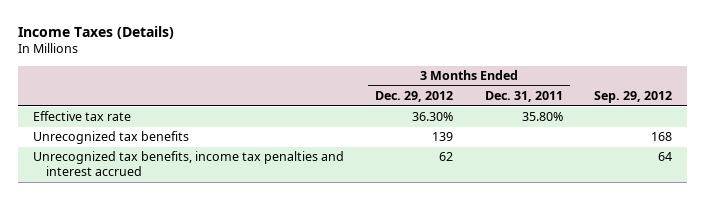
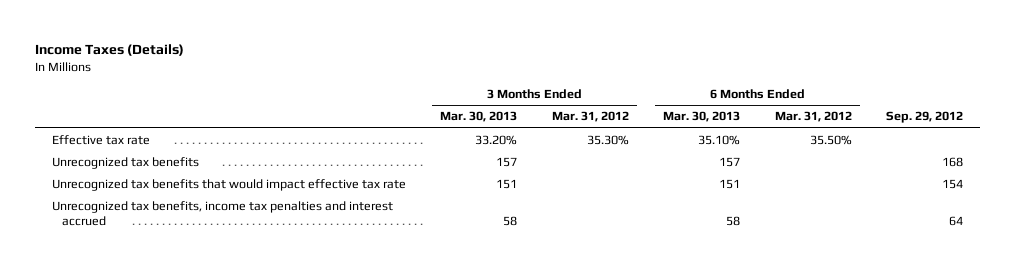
- | 3 Months Ended Dec. 29, 2012 | 3 Months Ended Dec. 31, 2011 | Sep. 29, 2012
+ | 3 Months Ended Mar. 30, 2013 | 3 Months Ended Mar. 31, 2012 | 6 Months Ended Mar. 30, 2013 | 6 Months Ended Mar. 31, 2012 | Sep. 29, 2012
+ Unrecognized tax benefits that would impact effective tax rate | 151 | | 151 | | 154

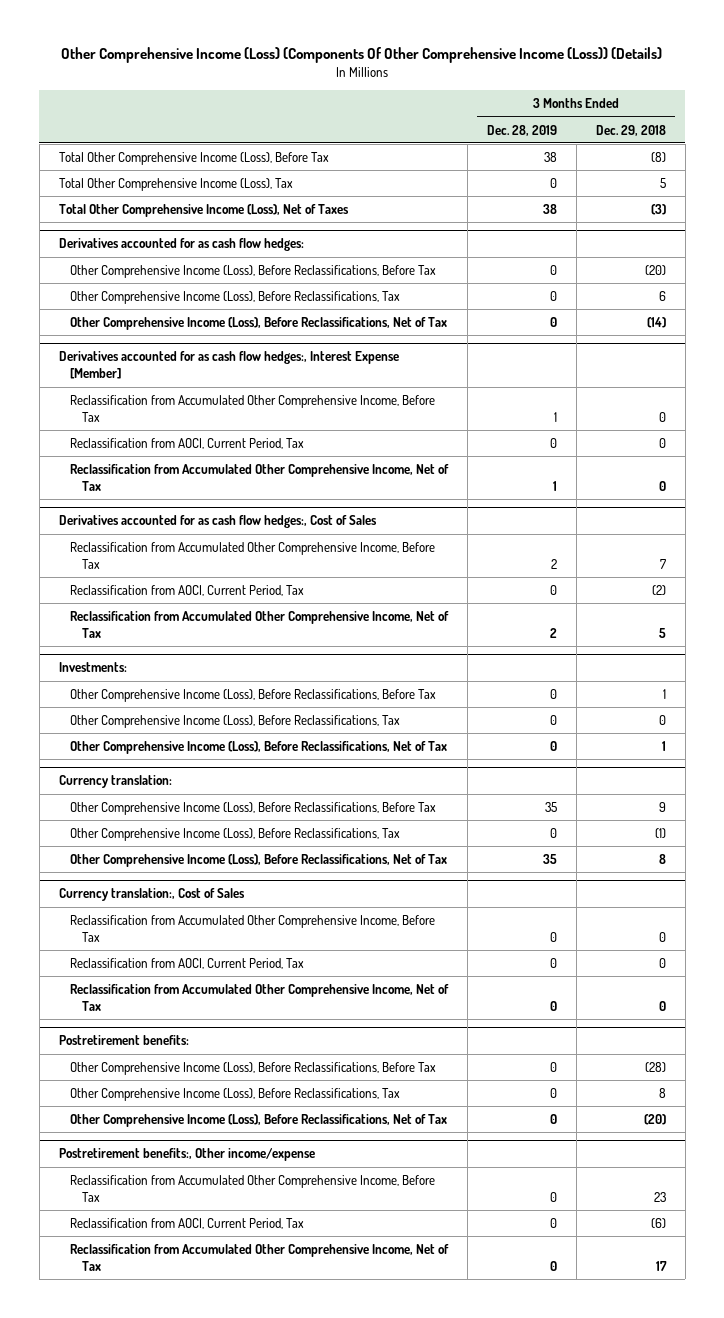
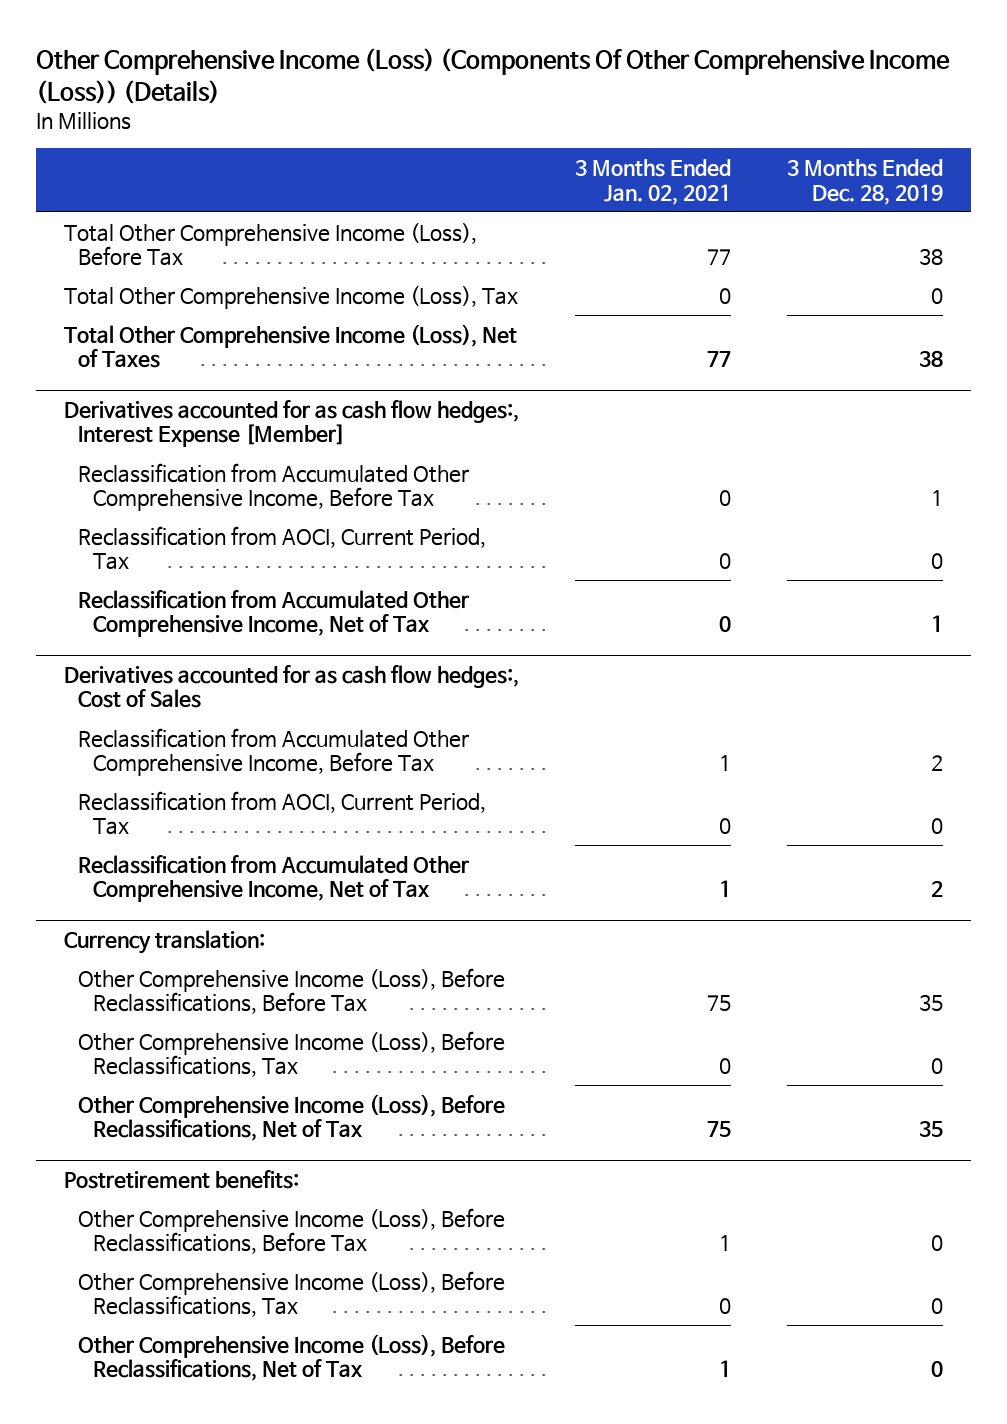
- | 3 Months Ended Dec. 28, 2019 | 3 Months Ended Dec. 29, 2018
+ | 3 Months Ended Jan. 02, 2021 | 3 Months Ended Dec. 28, 2019
- Derivatives accounted for as cash flow hedges:
- Other Comprehensive Income (Loss), Before Reclassifications, Before Tax | 0 | (20)
- Other Comprehensive Income (Loss), Before Reclassifications, Tax | 0 | 6
- Other Comprehensive Income (Loss), Before Reclassifications, Net of Tax | 0 | (14)
- Investments:
- Other Comprehensive Income (Loss), Before Reclassifications, Before Tax | 0 | 1
- Other Comprehensive Income (Loss), Before Reclassifications, Tax | 0 | 0
- Other Comprehensive Income (Loss), Before Reclassifications, Net of Tax | 0 | 1
- Currency translation:, Cost of Sales
- Reclassification from Accumulated Other Comprehensive Income, Before Tax | 0 | 0
- Reclassification from AOCI, Current Period, Tax | 0 | 0
- Reclassification from Accumulated Other Comprehensive Income, Net of Tax | 0 | 0
- Postretirement benefits:, Other income/expense
- Reclassification from Accumulated Other Comprehensive Income, Before Tax | 0 | 23
- Reclassification from AOCI, Current Period, Tax | 0 | (6)
- Reclassification from Accumulated Other Comprehensive Income, Net of Tax | 0 | 17

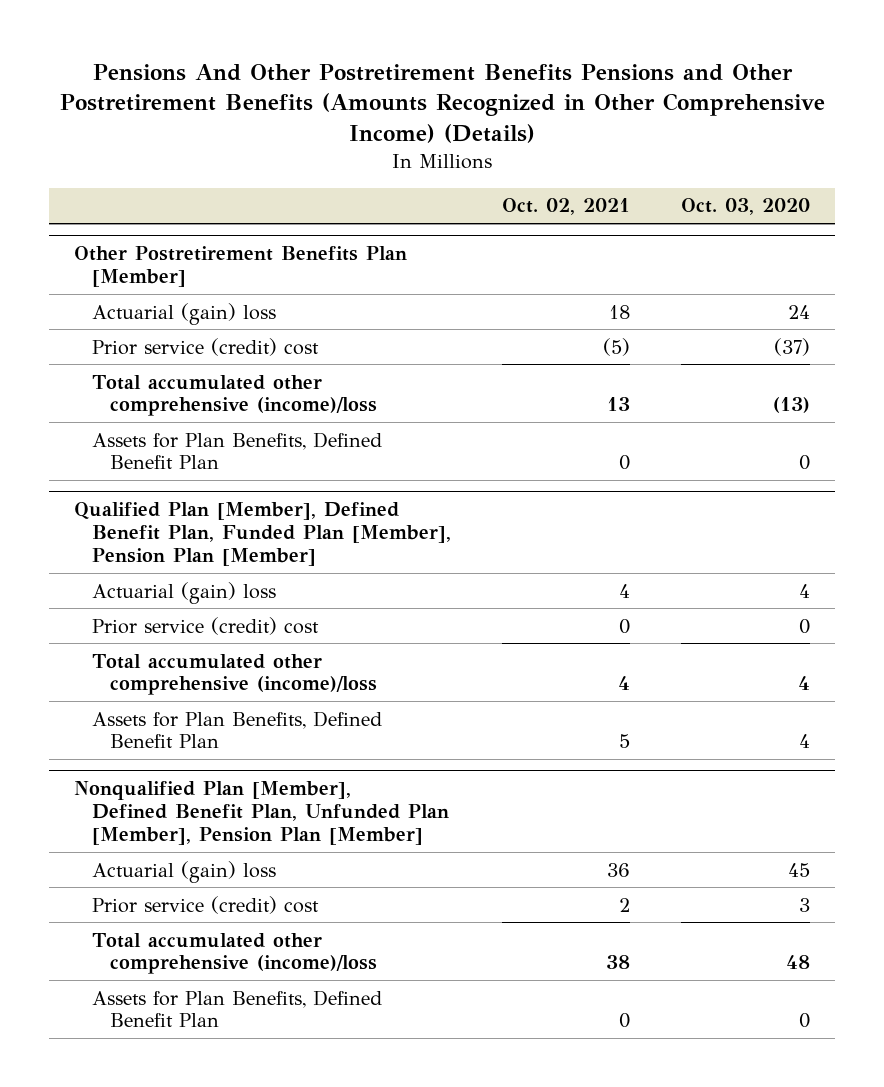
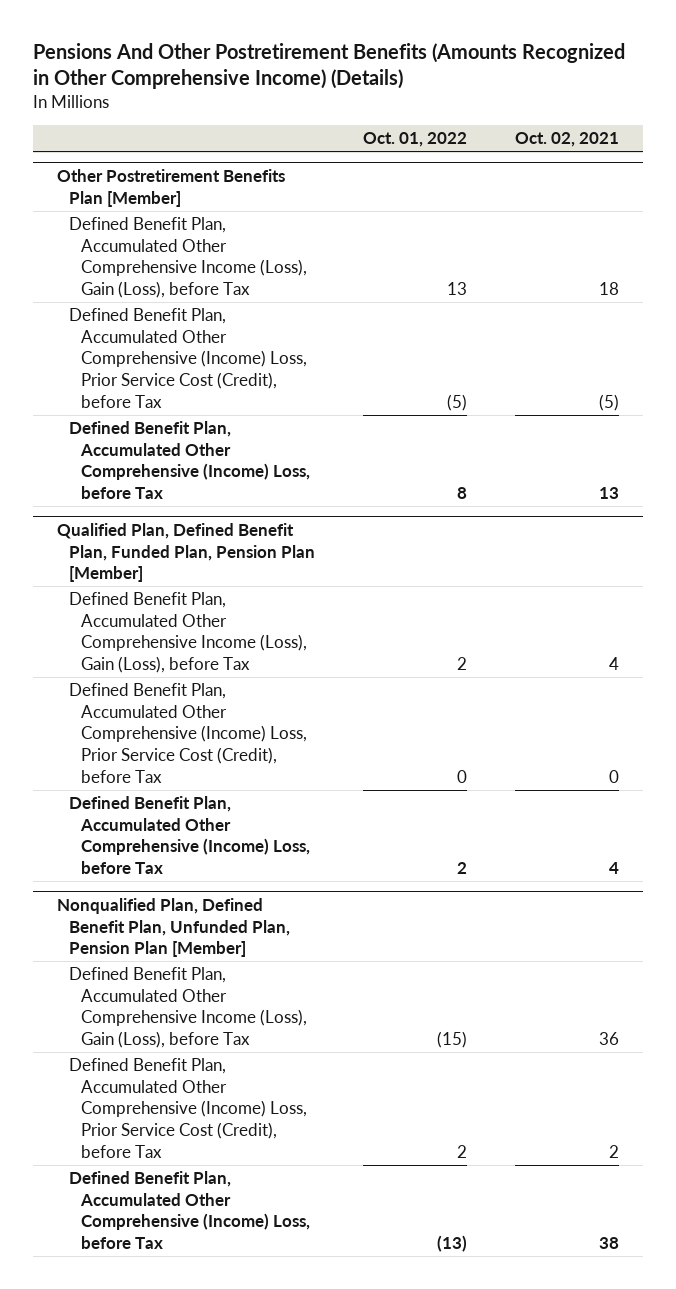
- Pensions And Other Postretirement Benefits Pensions and Other Postretirement Benefits (Amounts Recognized in Other Comprehensive Income) (Details)
+ Pensions And Other Postretirement Benefits (Amounts Recognized in Other Comprehensive Income) (Details)
- | Oct. 02, 2021 | Oct. 03, 2020
+ | Oct. 01, 2022 | Oct. 02, 2021
@ Other Postretirement Benefits Plan [Member]
- Actuarial (gain) loss | 18 | 24
- Prior service (credit) cost | (5) | (37)
- Total accumulated other comprehensive (income)/loss | 13 | (13)
- Assets for Plan Benefits, Defined Benefit Plan | 0 | 0
- Qualified Plan [Member], Defined Benefit Plan, Funded Plan [Member], Pension Plan [Member]
- Actuarial (gain) loss | 4 | 4
- Prior service (credit) cost | 0 | 0
- Total accumulated other comprehensive (income)/loss | 4 | 4
- Assets for Plan Benefits, Defined Benefit Plan | 5 | 4
- Nonqualified Plan [Member], Defined Benefit Plan, Unfunded Plan [Member], Pension Plan [Member]
- Actuarial (gain) loss | 36 | 45
- Prior service (credit) cost | 2 | 3
- Total accumulated other comprehensive (income)/loss | 38 | 48
- Assets for Plan Benefits, Defined Benefit Plan | 0 | 0
@ Other Postretirement Benefits Plan [Member]
+ Defined Benefit Plan, Accumulated Other Comprehensive Income (Loss), Gain (Loss), before Tax | 13 | 18
+ Defined Benefit Plan, Accumulated Other Comprehensive (Income) Loss, Prior Service Cost (Credit), before Tax | (5) | (5)
+ Defined Benefit Plan, Accumulated Other Comprehensive (Income) Loss, before Tax | 8 | 13
+ Qualified Plan, Defined Benefit Plan, Funded Plan, Pension Plan [Member]
+ Defined Benefit Plan, Accumulated Other Comprehensive Income (Loss), Gain (Loss), before Tax | 2 | 4
+ Defined Benefit Plan, Accumulated Other Comprehensive (Income) Loss, Prior Service Cost (Credit), before Tax | 0 | 0
+ Defined Benefit Plan, Accumulated Other Comprehensive (Income) Loss, before Tax | 2 | 4
+ Nonqualified Plan, Defined Benefit Plan, Unfunded Plan, Pension Plan [Member]
+ Defined Benefit Plan, Accumulated Other Comprehensive Income (Loss), Gain (Loss), before Tax | (15) | 36
+ Defined Benefit Plan, Accumulated Other Comprehensive (Income) Loss, Prior Service Cost (Credit), before Tax | 2 | 2
+ Defined Benefit Plan, Accumulated Other Comprehensive (Income) Loss, before Tax | (13) | 38

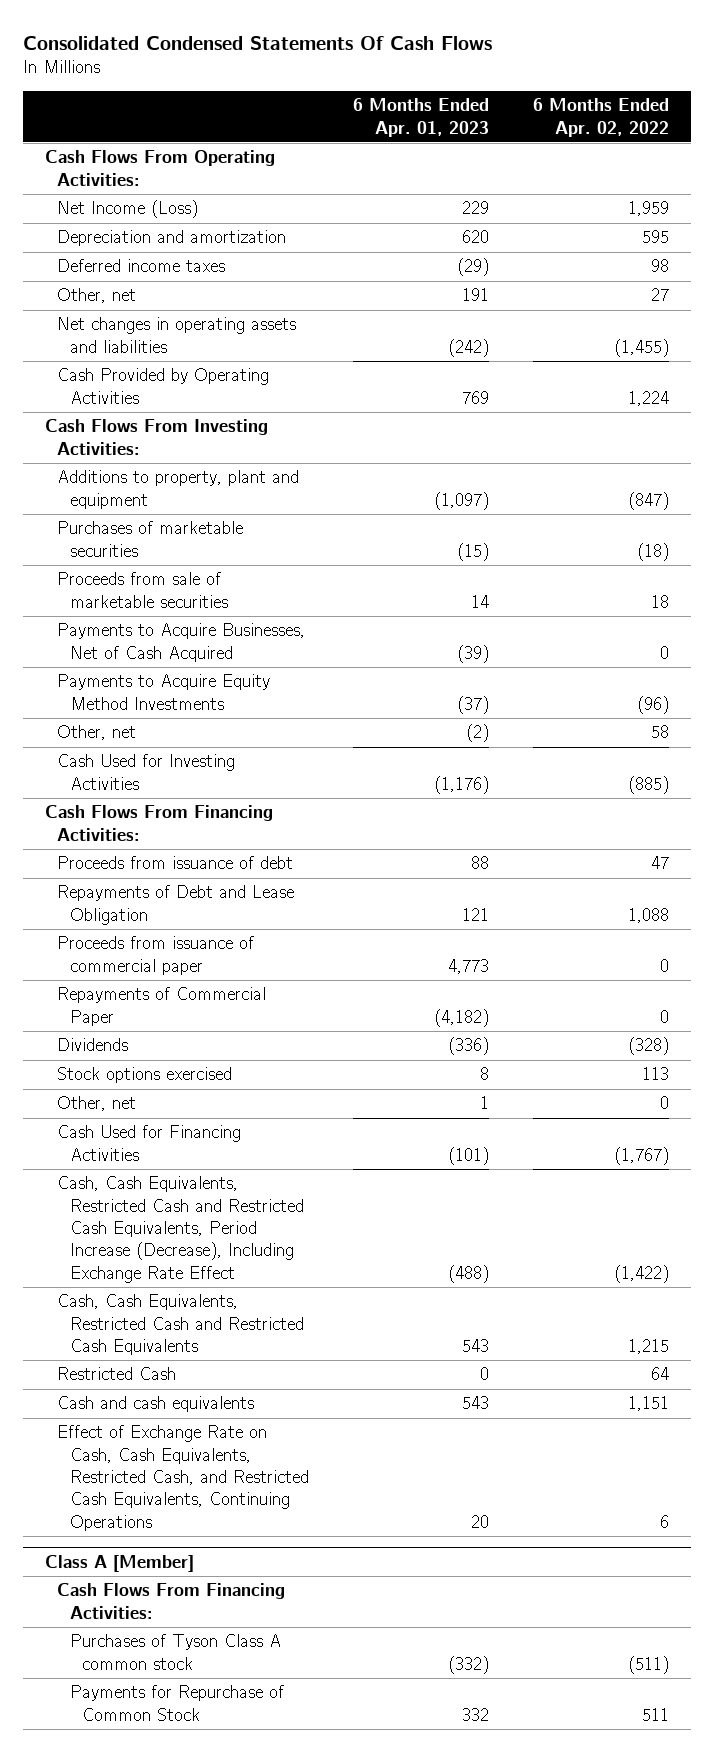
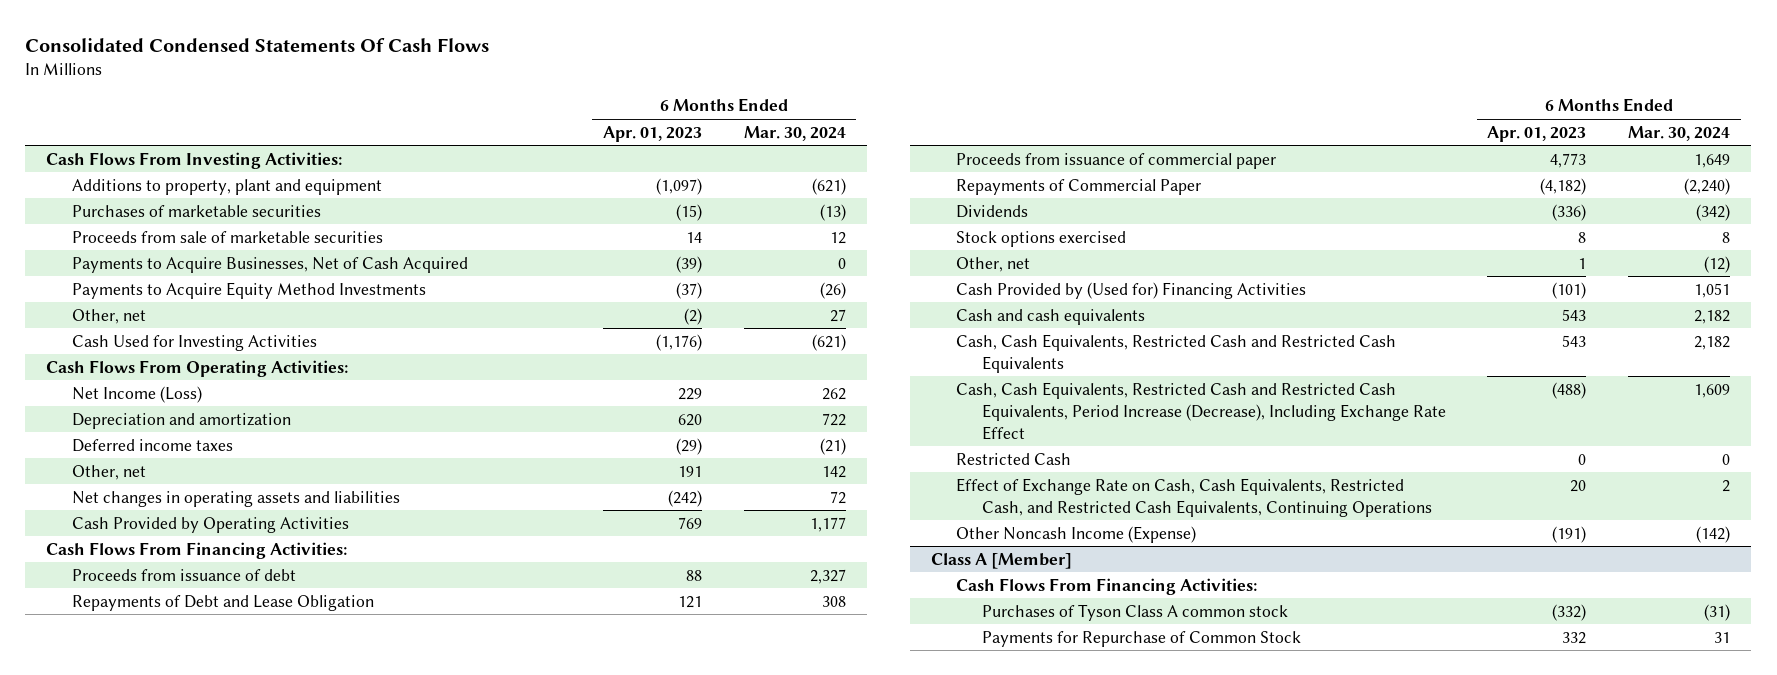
- | 6 Months Ended Apr. 01, 2023 | 6 Months Ended Apr. 02, 2022
+ | 6 Months Ended Apr. 01, 2023 | 6 Months Ended Mar. 30, 2024
moved down: Cash Flows From Operating Activities:
moved down: Net Income (Loss) | 229 | 262
moved down: Depreciation and amortization | 620 | 722
moved down: Deferred income taxes | (29) | (21)
moved down: Other, net | 191 | 142
moved down: Net changes in operating assets and liabilities | (242) | 72
moved down: Cash Provided by Operating Activities | 769 | 1,177
- Cash Used for Financing Activities | (101) | (1,767)
+ Cash Provided by (Used for) Financing Activities | (101) | 1,051
moved up: Cash and cash equivalents | 543 | 2,182
moved down: Cash, Cash Equivalents, Restricted Cash and Restricted Cash Equivalents, Period Increase (Decrease), Including Exchange Rate Effect | (488) | 1,609
+ Other Noncash Income (Expense) | (191) | (142)

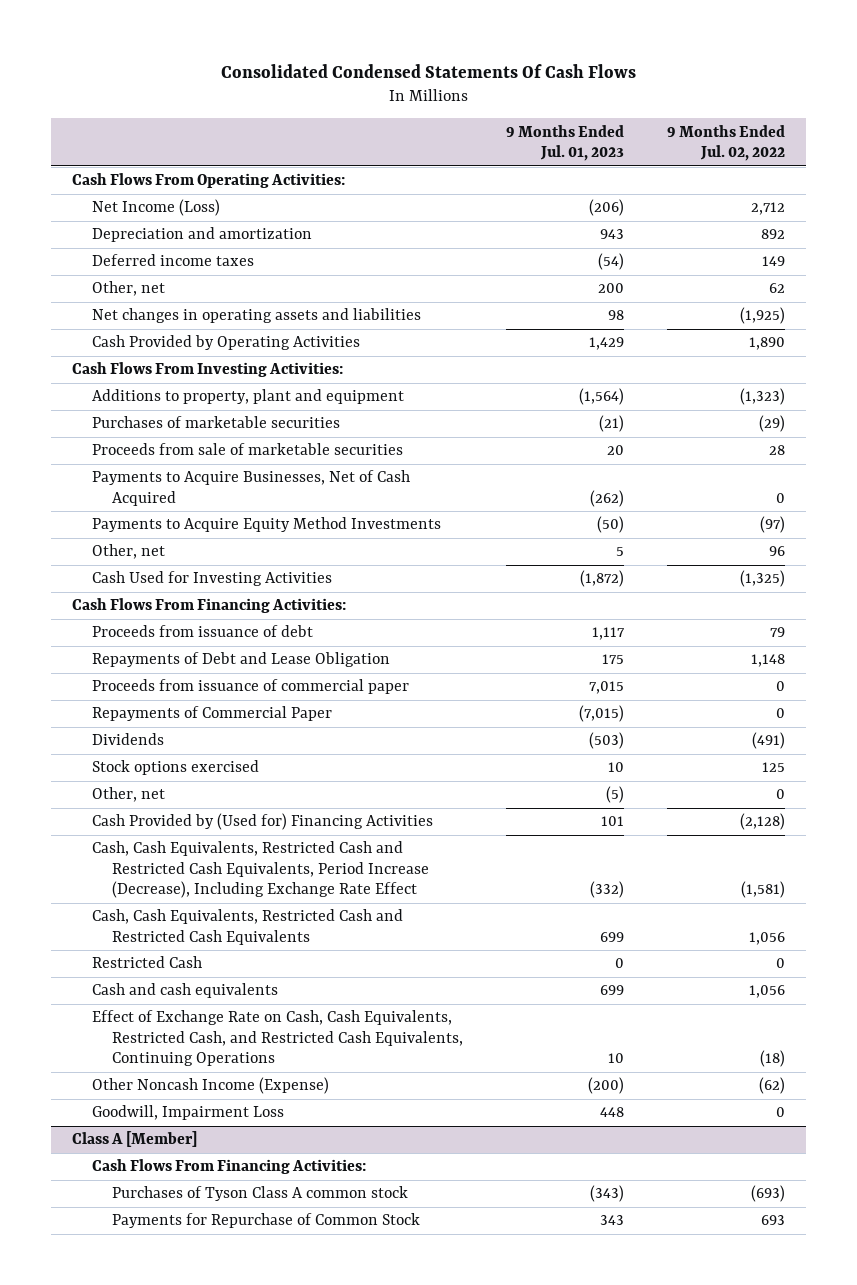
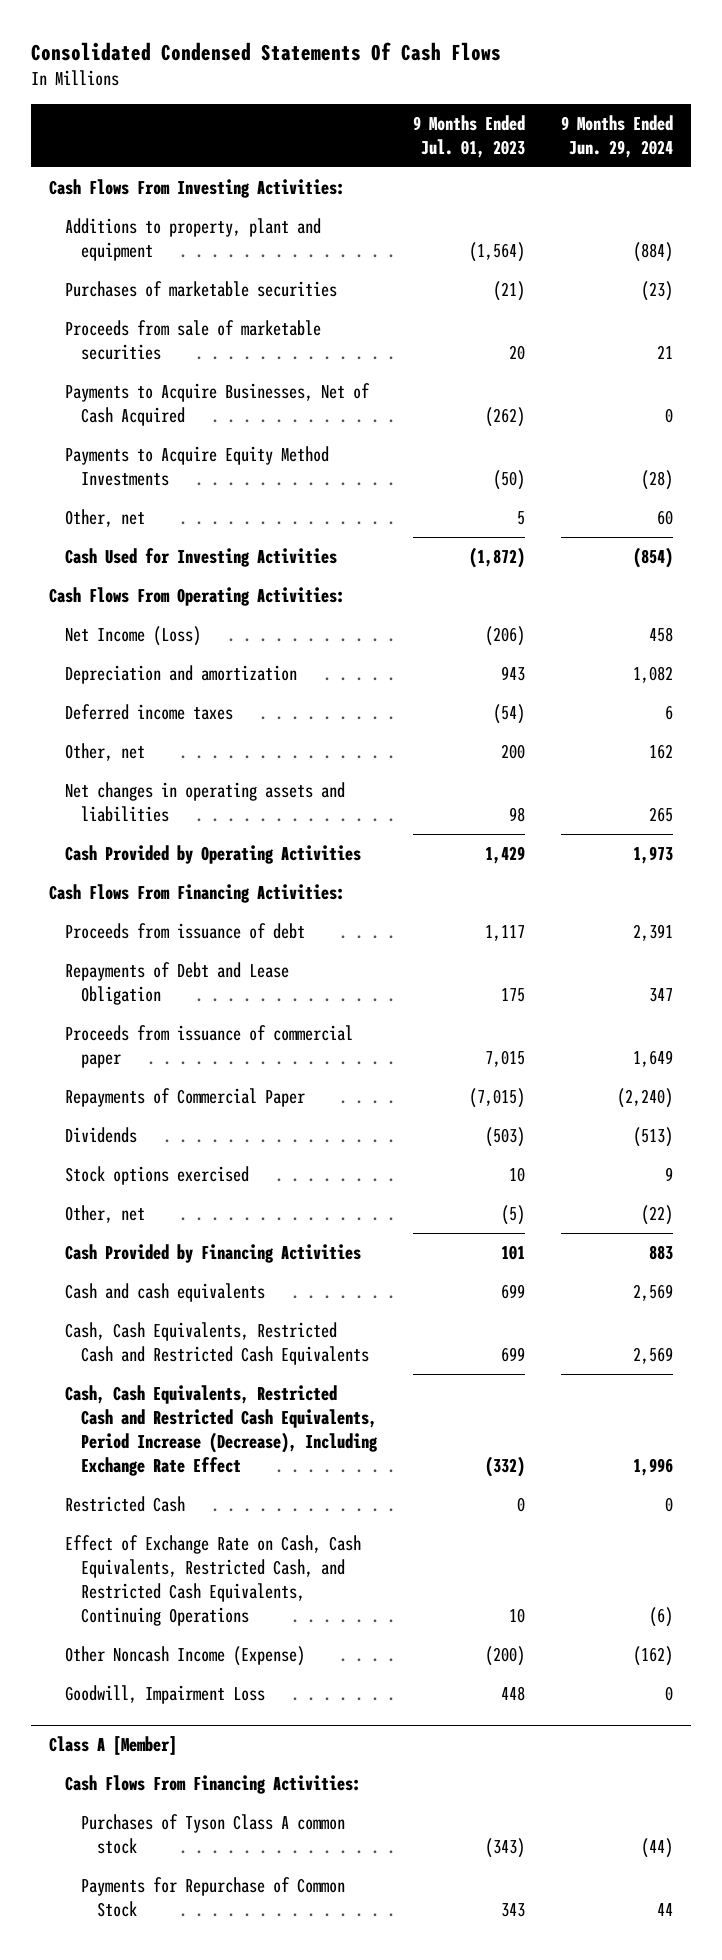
- | 9 Months Ended Jul. 01, 2023 | 9 Months Ended Jul. 02, 2022
+ | 9 Months Ended Jul. 01, 2023 | 9 Months Ended Jun. 29, 2024
moved down: Cash Flows From Operating Activities:
moved down: Net Income (Loss) | (206) | 458
moved down: Depreciation and amortization | 943 | 1,082
moved down: Deferred income taxes | (54) | 6
moved down: Other, net | 200 | 162
moved down: Net changes in operating assets and liabilities | 98 | 265
moved down: Cash Provided by Operating Activities | 1,429 | 1,973
- Cash Provided by (Used for) Financing Activities | 101 | (2,128)
+ Cash Provided by Financing Activities | 101 | 883
moved up: Cash and cash equivalents | 699 | 2,569
moved down: Cash, Cash Equivalents, Restricted Cash and Restricted Cash Equivalents, Period Increase (Decrease), Including Exchange Rate Effect | (332) | 1,996

